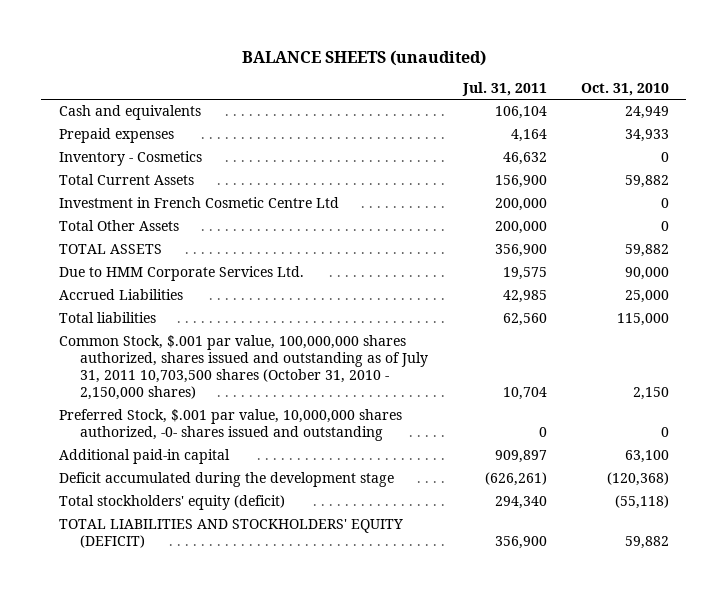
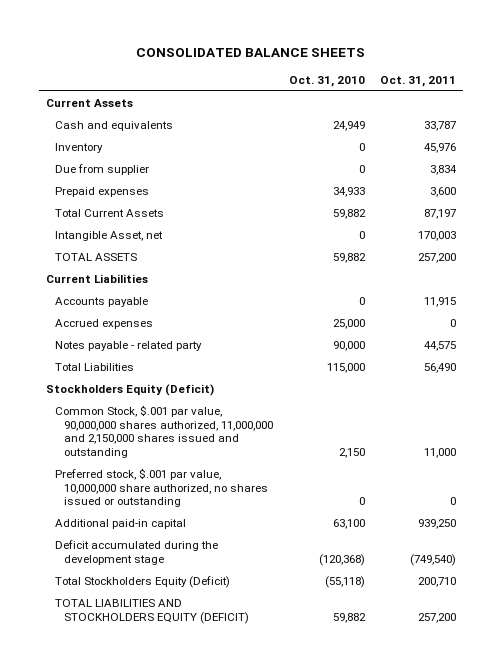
- BALANCE SHEETS (unaudited)
+ CONSOLIDATED BALANCE SHEETS
- | Jul. 31, 2011 | Oct. 31, 2010
+ | Oct. 31, 2010 | Oct. 31, 2011
+ Current Assets
+ Inventory | 0 | 45,976
+ Due from supplier | 0 | 3,834
- Inventory - Cosmetics | 46,632 | 0
- Investment in French Cosmetic Centre Ltd | 200,000 | 0
- Total Other Assets | 200,000 | 0
+ Intangible Asset, net | 0 | 170,003
- Due to HMM Corporate Services Ltd. | 19,575 | 90,000
- Accrued Liabilities | 42,985 | 25,000
- Total liabilities | 62,560 | 115,000
- Common Stock, $.001 par value, 100,000,000 shares authorized, shares issued and outstanding as of July 31, 2011 10,703,500 shares (October 31, 2010 - 2,150,000 shares) | 10,704 | 2,150
- Preferred Stock, $.001 par value, 10,000,000 shares authorized, -0- shares issued and outstanding | 0 | 0
+ Current Liabilities
+ Accounts payable | 0 | 11,915
+ Accrued expenses | 25,000 | 0
+ Notes payable - related party | 90,000 | 44,575
+ Total Liabilities | 115,000 | 56,490
+ Stockholders Equity (Deficit)
+ Common Stock, $.001 par value, 90,000,000 shares authorized, 11,000,000 and 2,150,000 shares issued and outstanding | 2,150 | 11,000
+ Preferred stock, $.001 par value, 10,000,000 share authorized, no shares issued or outstanding | 0 | 0
- Total stockholders' equity (deficit) | 294,340 | (55,118)
- TOTAL LIABILITIES AND STOCKHOLDERS' EQUITY (DEFICIT) | 356,900 | 59,882
+ Total Stockholders Equity (Deficit) | (55,118) | 200,710
+ TOTAL LIABILITIES AND STOCKHOLDERS EQUITY (DEFICIT) | 59,882 | 257,200

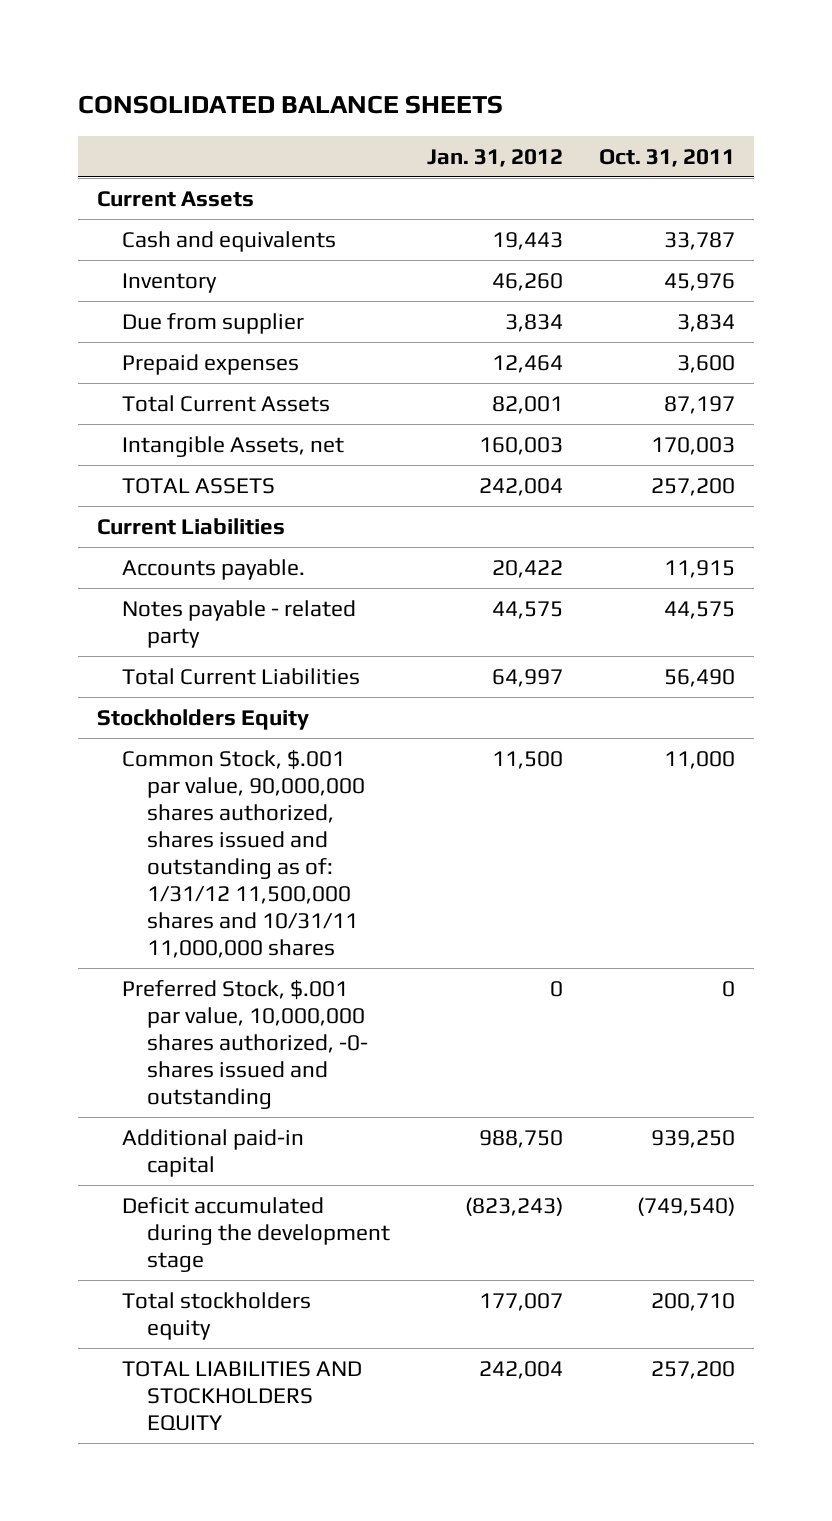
- | Oct. 31, 2010 | Oct. 31, 2011
+ | Jan. 31, 2012 | Oct. 31, 2011
- Intangible Asset, net | 0 | 170,003
+ Intangible Assets, net | 160,003 | 170,003
- Accounts payable | 0 | 11,915
- Accrued expenses | 25,000 | 0
+ Accounts payable. | 20,422 | 11,915
- Total Liabilities | 115,000 | 56,490
- Stockholders Equity (Deficit)
- Common Stock, $.001 par value, 90,000,000 shares authorized, 11,000,000 and 2,150,000 shares issued and outstanding | 2,150 | 11,000
- Preferred stock, $.001 par value, 10,000,000 share authorized, no shares issued or outstanding | 0 | 0
+ Total Current Liabilities | 64,997 | 56,490
+ Stockholders Equity
+ Common Stock, $.001 par value, 90,000,000 shares authorized, shares issued and outstanding as of: 1/31/12 11,500,000 shares and 10/31/11 11,000,000 shares | 11,500 | 11,000
+ Preferred Stock, $.001 par value, 10,000,000 shares authorized, -0- shares issued and outstanding | 0 | 0
- Total Stockholders Equity (Deficit) | (55,118) | 200,710
- TOTAL LIABILITIES AND STOCKHOLDERS EQUITY (DEFICIT) | 59,882 | 257,200
+ Total stockholders equity | 177,007 | 200,710
+ TOTAL LIABILITIES AND STOCKHOLDERS EQUITY | 242,004 | 257,200

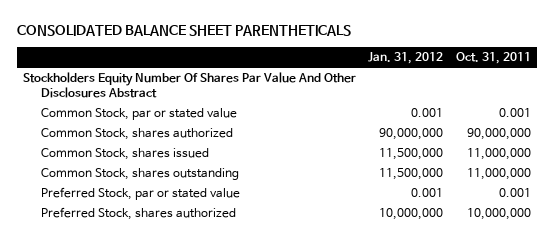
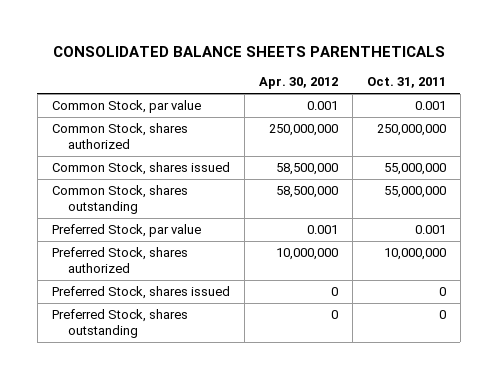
- CONSOLIDATED BALANCE SHEET PARENTHETICALS
+ CONSOLIDATED BALANCE SHEETS PARENTHETICALS
- | Jan. 31, 2012 | Oct. 31, 2011
+ | Apr. 30, 2012 | Oct. 31, 2011
- Stockholders Equity Number Of Shares Par Value And Other Disclosures Abstract
- Common Stock, par or stated value | 0.001 | 0.001
- Common Stock, shares authorized | 90,000,000 | 90,000,000
- Common Stock, shares issued | 11,500,000 | 11,000,000
- Common Stock, shares outstanding | 11,500,000 | 11,000,000
- Preferred Stock, par or stated value | 0.001 | 0.001
+ Common Stock, par value | 0.001 | 0.001
+ Common Stock, shares authorized | 250,000,000 | 250,000,000
+ Common Stock, shares issued | 58,500,000 | 55,000,000
+ Common Stock, shares outstanding | 58,500,000 | 55,000,000
+ Preferred Stock, par value | 0.001 | 0.001
+ Preferred Stock, shares issued | 0 | 0
+ Preferred Stock, shares outstanding | 0 | 0

